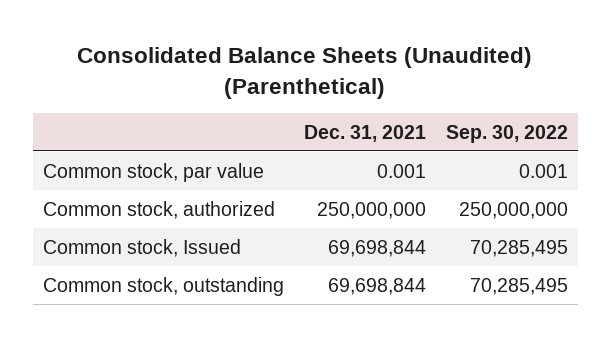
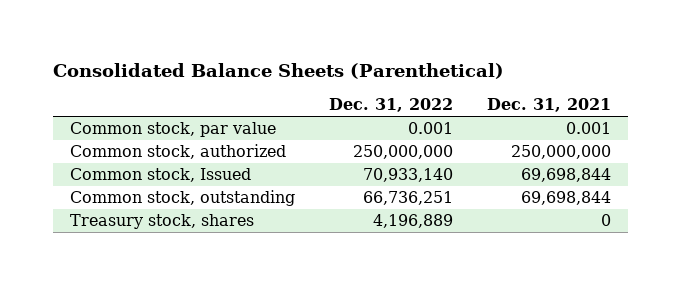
- Consolidated Balance Sheets (Unaudited) (Parenthetical)
+ Consolidated Balance Sheets (Parenthetical)
- | Dec. 31, 2021 | Sep. 30, 2022
+ | Dec. 31, 2022 | Dec. 31, 2021
+ Treasury stock, shares | 4,196,889 | 0

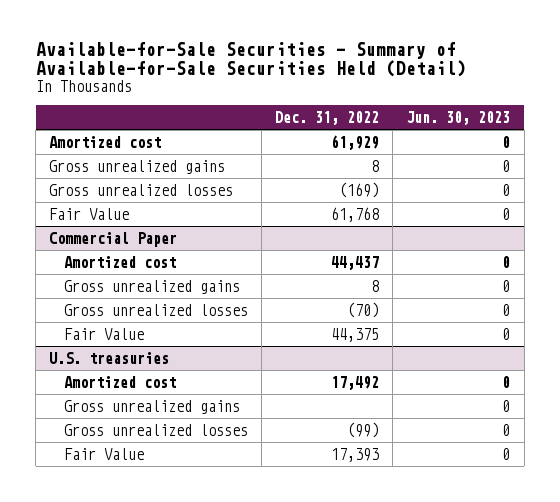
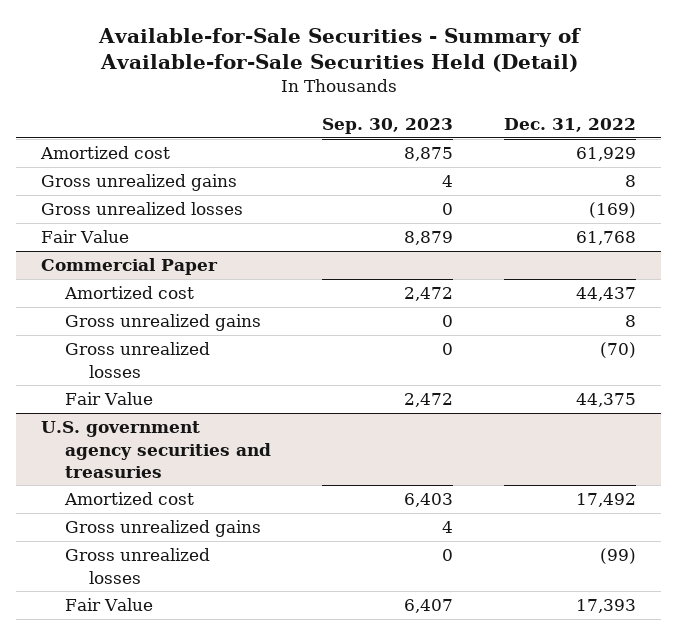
- | Dec. 31, 2022 | Jun. 30, 2023
+ | Sep. 30, 2023 | Dec. 31, 2022
- U.S. treasuries
+ U.S. government agency securities and treasuries

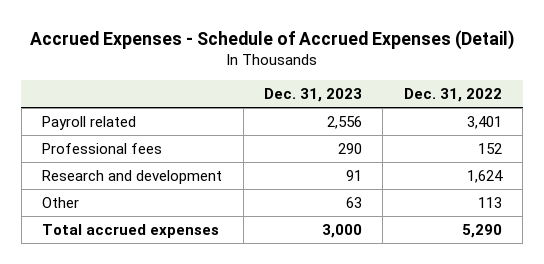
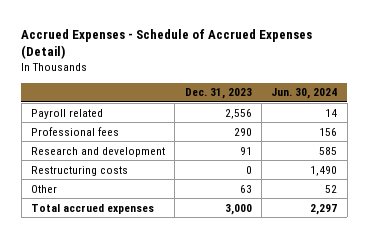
- | Dec. 31, 2023 | Dec. 31, 2022
+ | Dec. 31, 2023 | Jun. 30, 2024
+ Restructuring costs | 0 | 1,490

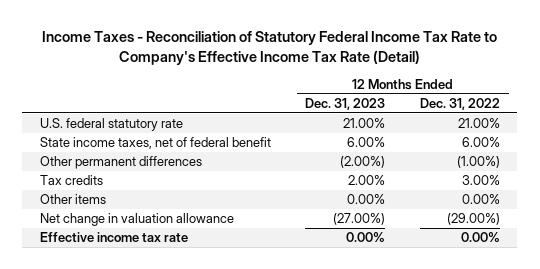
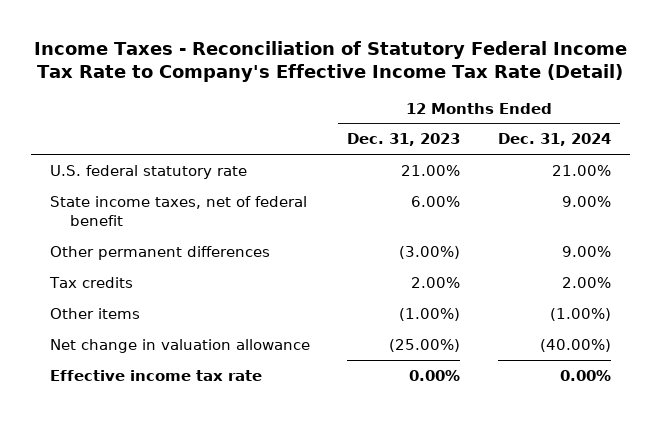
- | 12 Months Ended Dec. 31, 2023 | 12 Months Ended Dec. 31, 2022
+ | 12 Months Ended Dec. 31, 2023 | 12 Months Ended Dec. 31, 2024
- Other permanent differences | (2.00%) | (1.00%)
+ Other permanent differences | (3.00%) | 9.00%
- Other items | 0.00% | 0.00%
- Net change in valuation allowance | (27.00%) | (29.00%)
+ Other items | (1.00%) | (1.00%)
+ Net change in valuation allowance | (25.00%) | (40.00%)

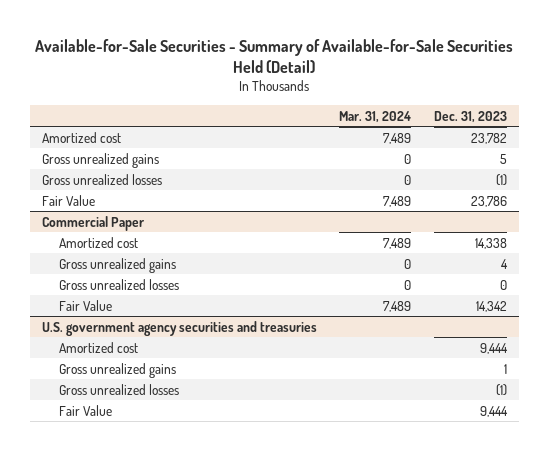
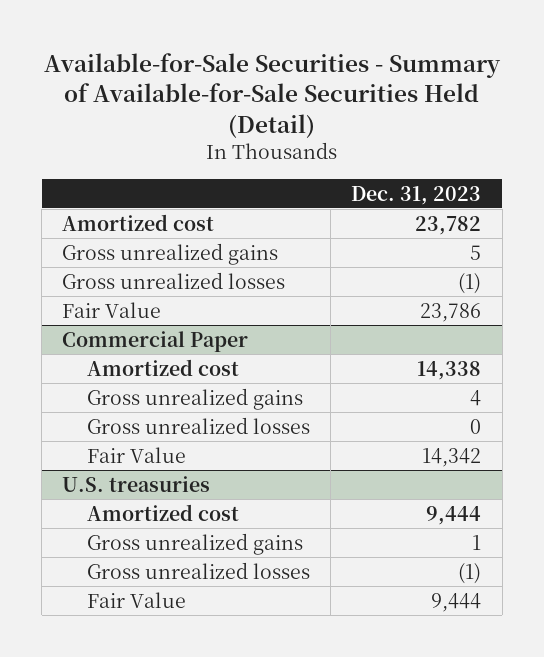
- | Mar. 31, 2024 | Dec. 31, 2023
+ | Dec. 31, 2023
- U.S. government agency securities and treasuries
+ U.S. treasuries

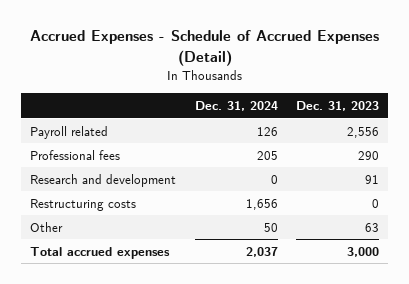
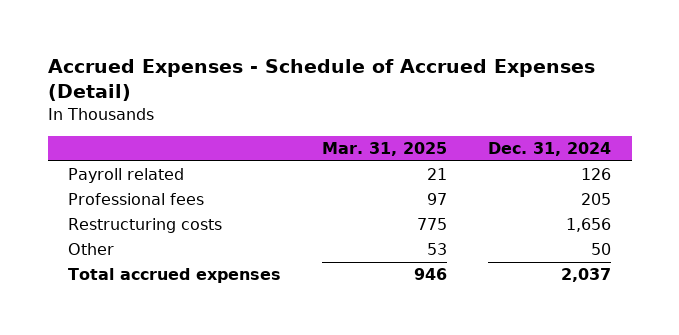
- | Dec. 31, 2024 | Dec. 31, 2023
+ | Mar. 31, 2025 | Dec. 31, 2024
- Research and development | 0 | 91

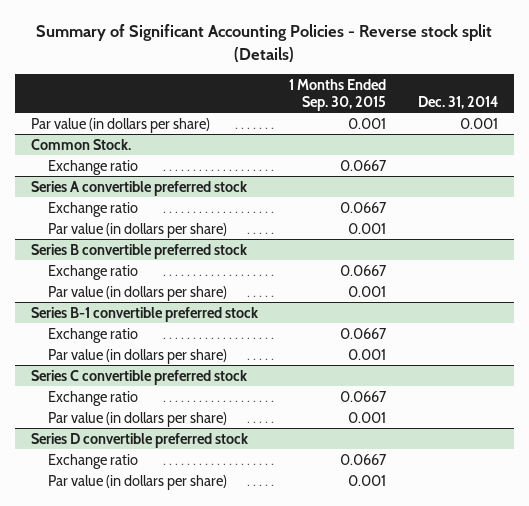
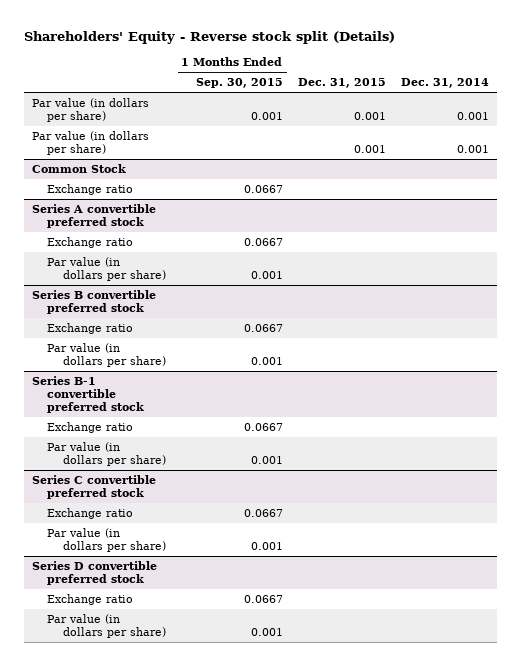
- Summary of Significant Accounting Policies - Reverse stock split (Details)
+ Shareholders' Equity - Reverse stock split (Details)
- | 1 Months Ended Sep. 30, 2015 | Dec. 31, 2014
+ | 1 Months Ended Sep. 30, 2015 | Dec. 31, 2015 | Dec. 31, 2014
- Common Stock.
+ Par value (in dollars per share) | | 0.001 | 0.001
+ Common Stock

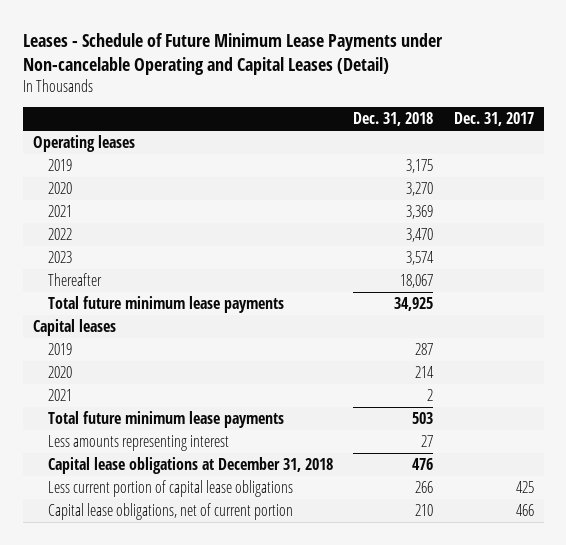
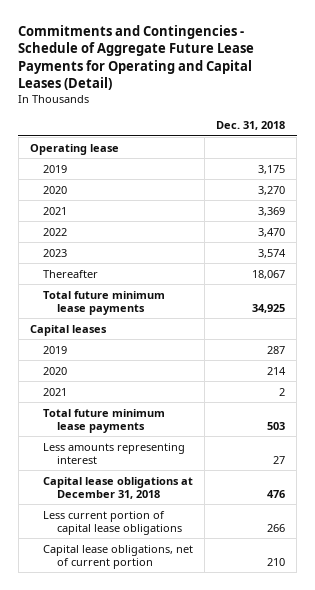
- Leases - Schedule of Future Minimum Lease Payments under Non-cancelable Operating and Capital Leases (Detail)
+ Commitments and Contingencies - Schedule of Aggregate Future Lease Payments for Operating and Capital Leases (Detail)
- | Dec. 31, 2018 | Dec. 31, 2017
+ | Dec. 31, 2018
- Operating leases
+ Operating lease

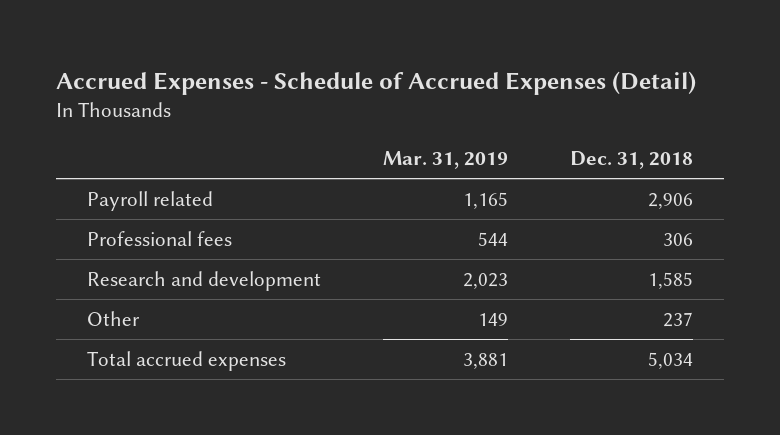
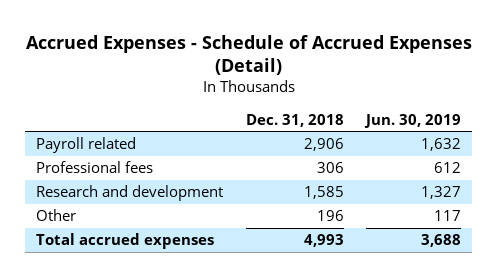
- | Mar. 31, 2019 | Dec. 31, 2018
+ | Dec. 31, 2018 | Jun. 30, 2019
- Other | 149 | 237
- Total accrued expenses | 3,881 | 5,034
+ Other | 196 | 117
+ Total accrued expenses | 4,993 | 3,688

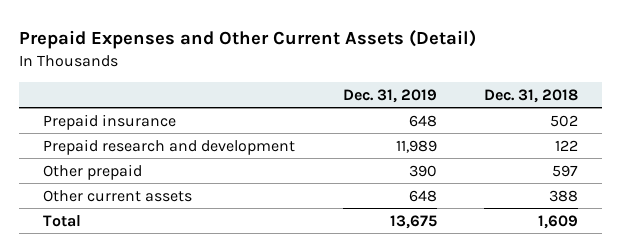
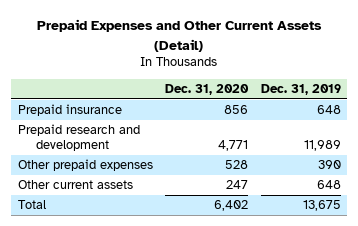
- | Dec. 31, 2019 | Dec. 31, 2018
+ | Dec. 31, 2020 | Dec. 31, 2019
- Other prepaid | 390 | 597
+ Other prepaid expenses | 528 | 390

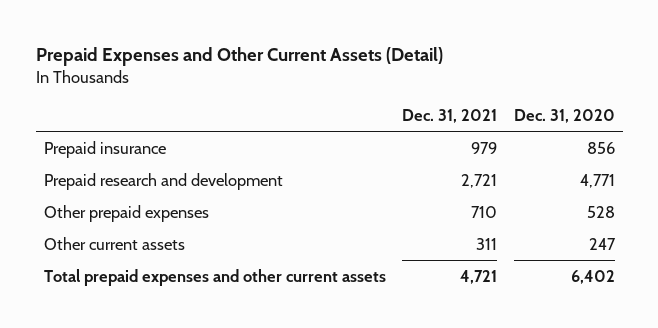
- | Dec. 31, 2020 | Dec. 31, 2019
+ | Dec. 31, 2021 | Dec. 31, 2020
- Total | 6,402 | 13,675
+ Total prepaid expenses and other current assets | 4,721 | 6,402

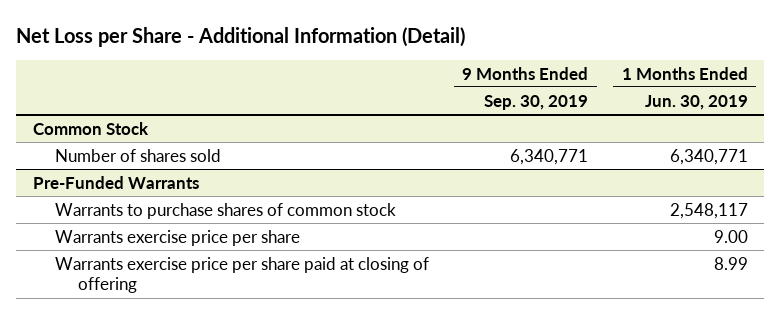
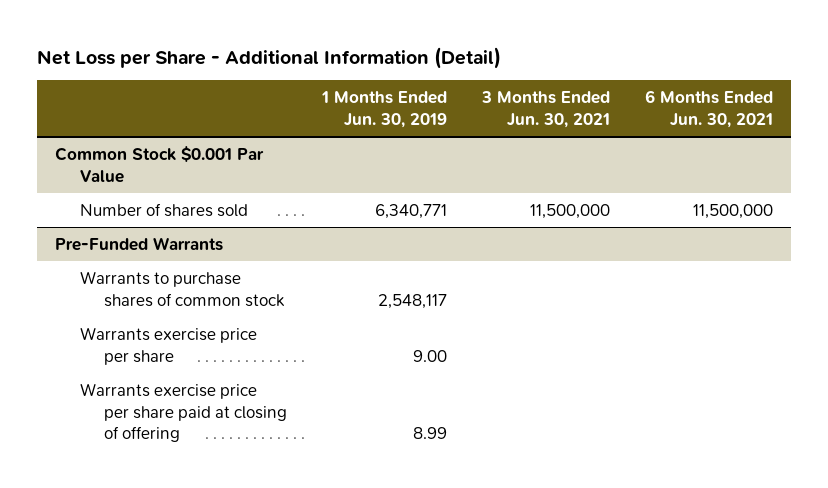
- | 9 Months Ended Sep. 30, 2019 | 1 Months Ended Jun. 30, 2019
+ | 1 Months Ended Jun. 30, 2019 | 3 Months Ended Jun. 30, 2021 | 6 Months Ended Jun. 30, 2021
- Common Stock
+ Common Stock $0.001 Par Value

